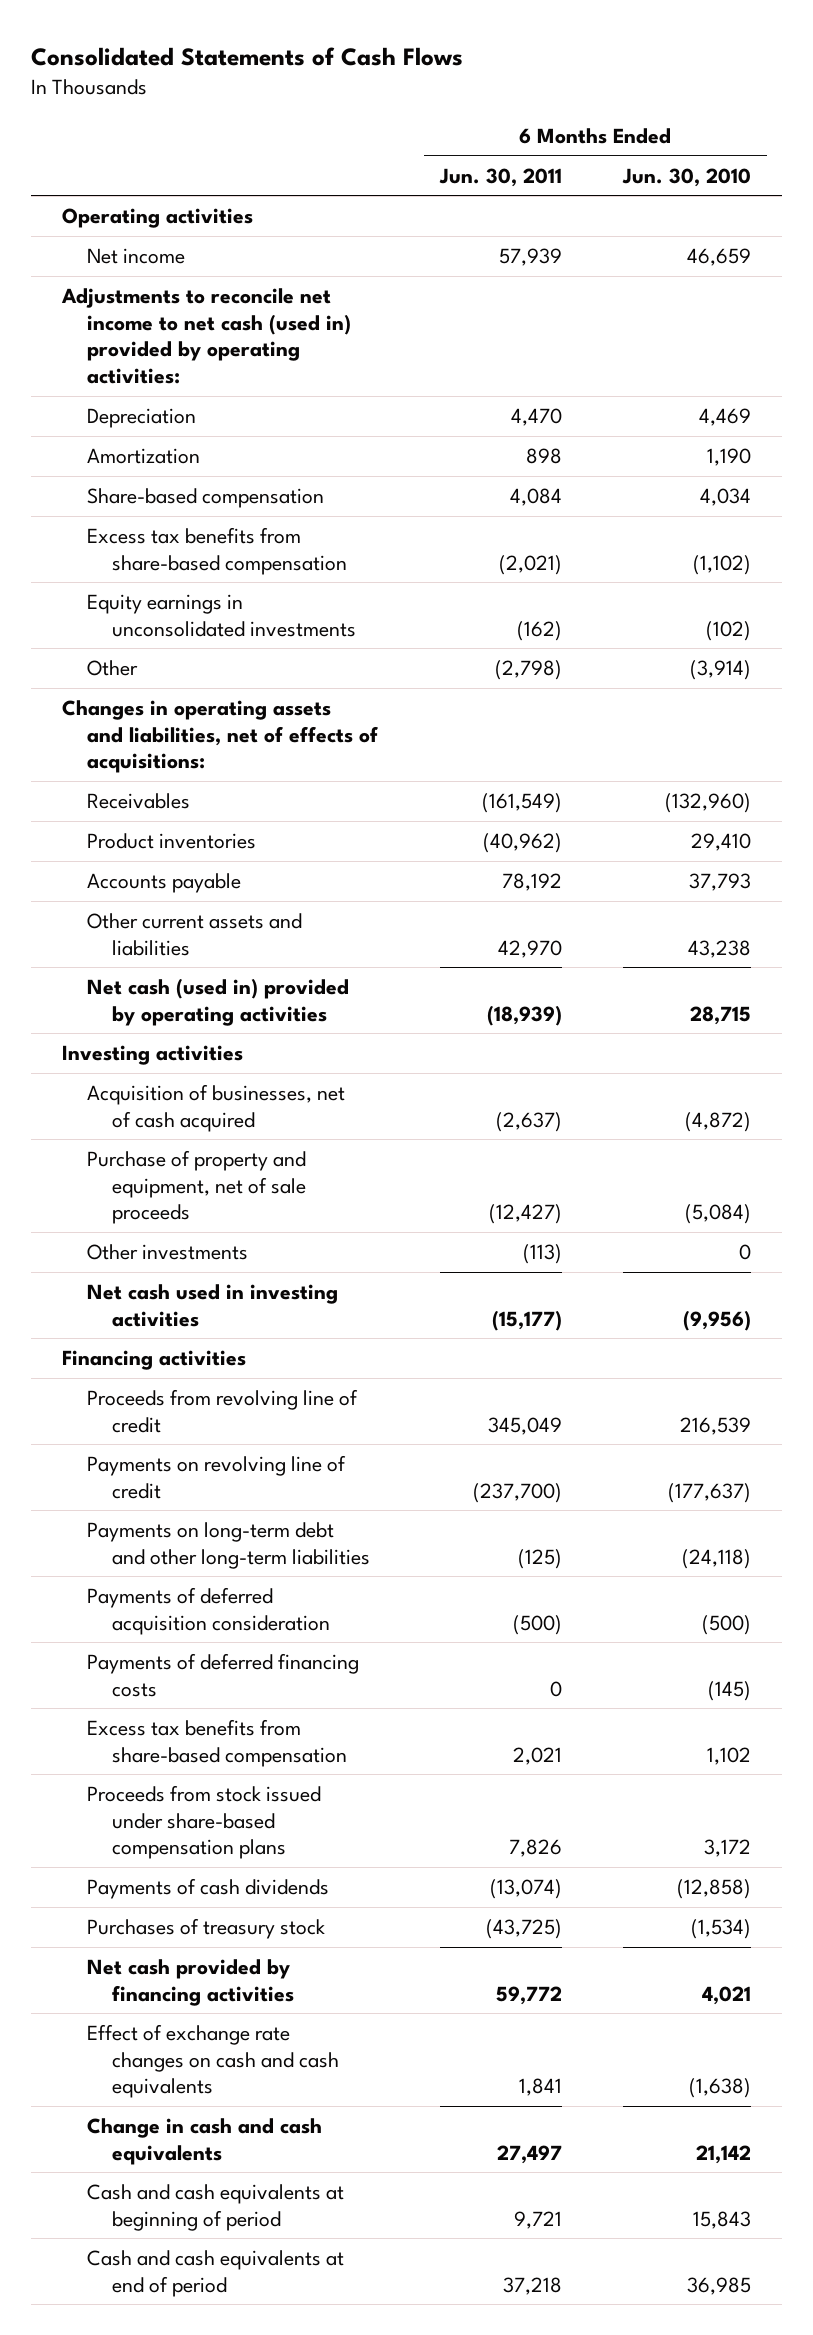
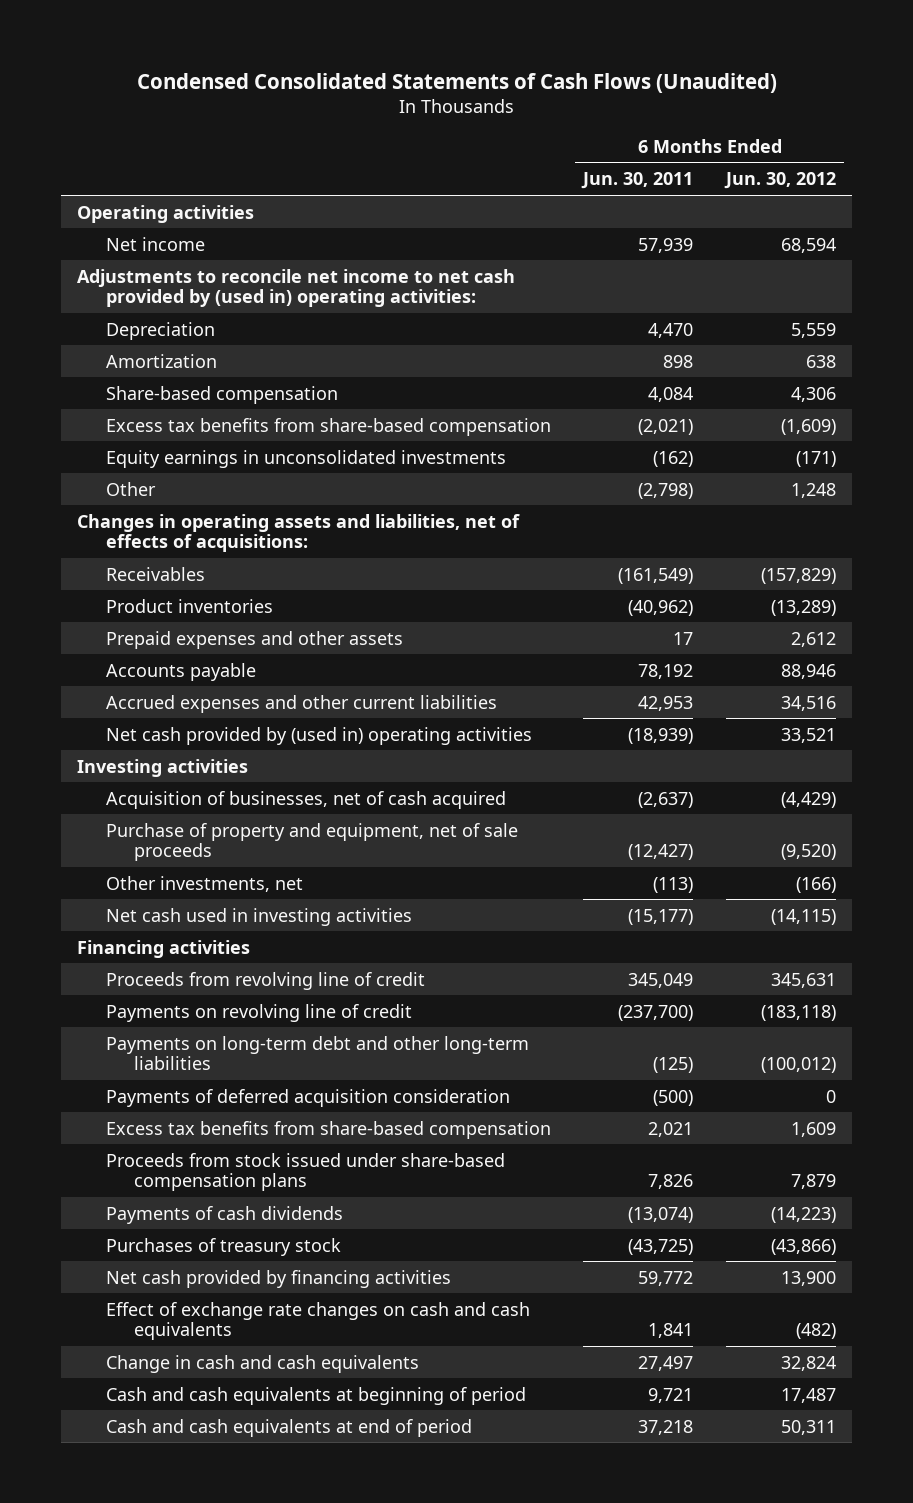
- Consolidated Statements of Cash Flows
+ Condensed Consolidated Statements of Cash Flows (Unaudited)
- | 6 Months Ended Jun. 30, 2011 | 6 Months Ended Jun. 30, 2010
+ | 6 Months Ended Jun. 30, 2011 | 6 Months Ended Jun. 30, 2012
- Adjustments to reconcile net income to net cash (used in) provided by operating activities:
+ Adjustments to reconcile net income to net cash provided by (used in) operating activities:
+ Prepaid expenses and other assets | 17 | 2,612
- Other current assets and liabilities | 42,970 | 43,238
- Net cash (used in) provided by operating activities | (18,939) | 28,715
+ Accrued expenses and other current liabilities | 42,953 | 34,516
+ Net cash provided by (used in) operating activities | (18,939) | 33,521
- Other investments | (113) | 0
+ Other investments, net | (113) | (166)
- Payments of deferred financing costs | 0 | (145)

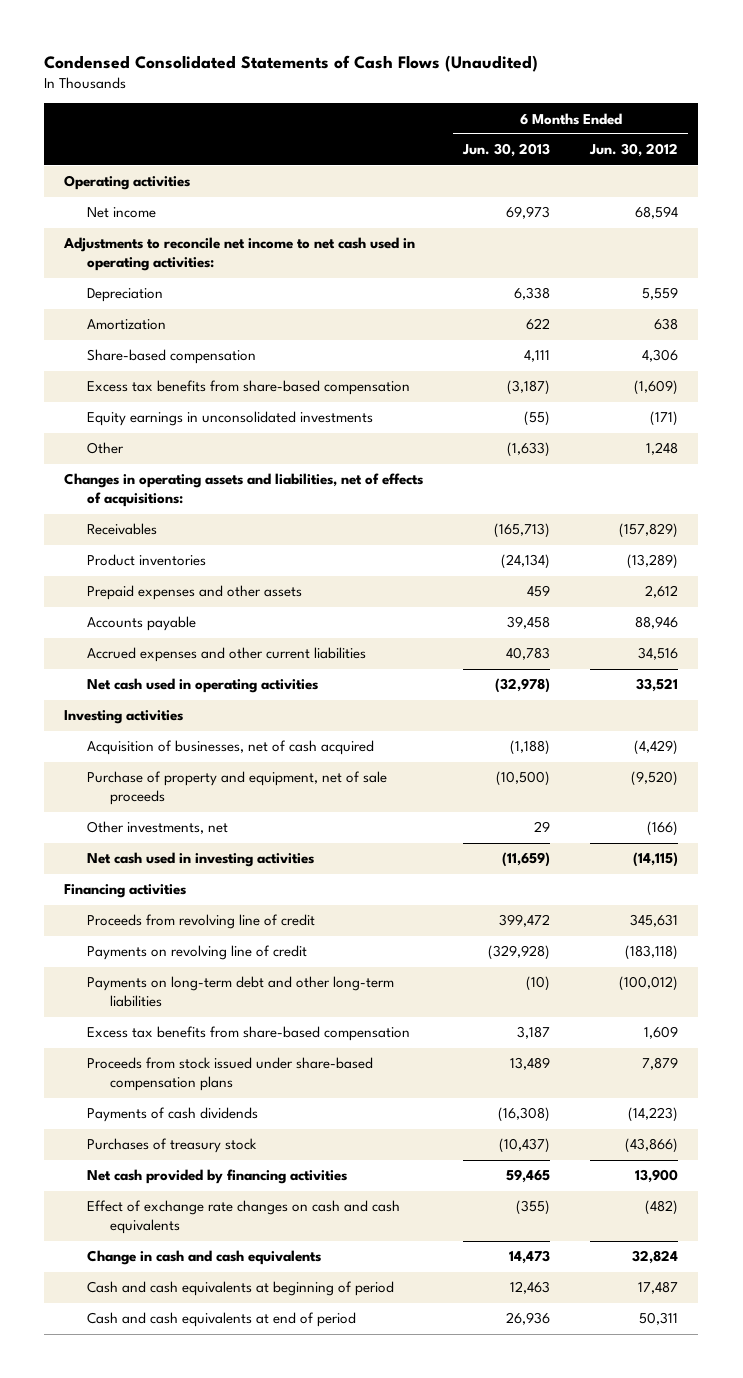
- | 6 Months Ended Jun. 30, 2011 | 6 Months Ended Jun. 30, 2012
+ | 6 Months Ended Jun. 30, 2013 | 6 Months Ended Jun. 30, 2012
- Adjustments to reconcile net income to net cash provided by (used in) operating activities:
+ Adjustments to reconcile net income to net cash used in operating activities:
- Net cash provided by (used in) operating activities | (18,939) | 33,521
+ Net cash used in operating activities | (32,978) | 33,521
- Payments of deferred acquisition consideration | (500) | 0

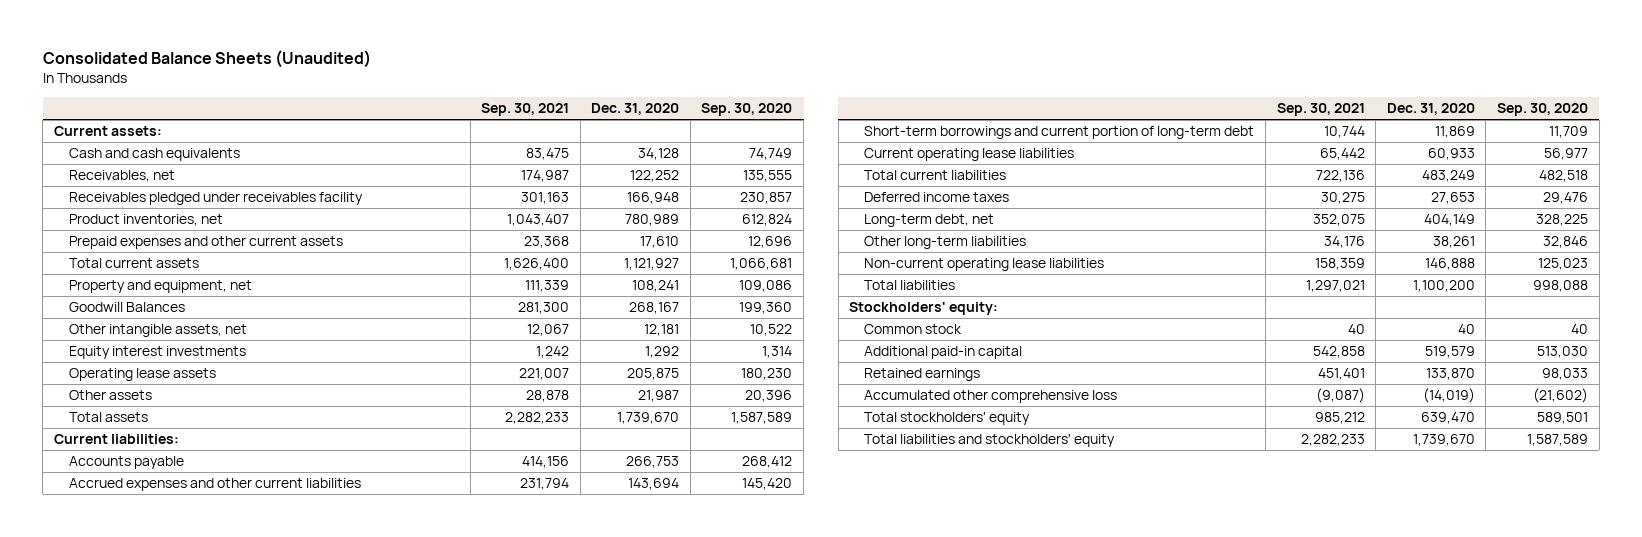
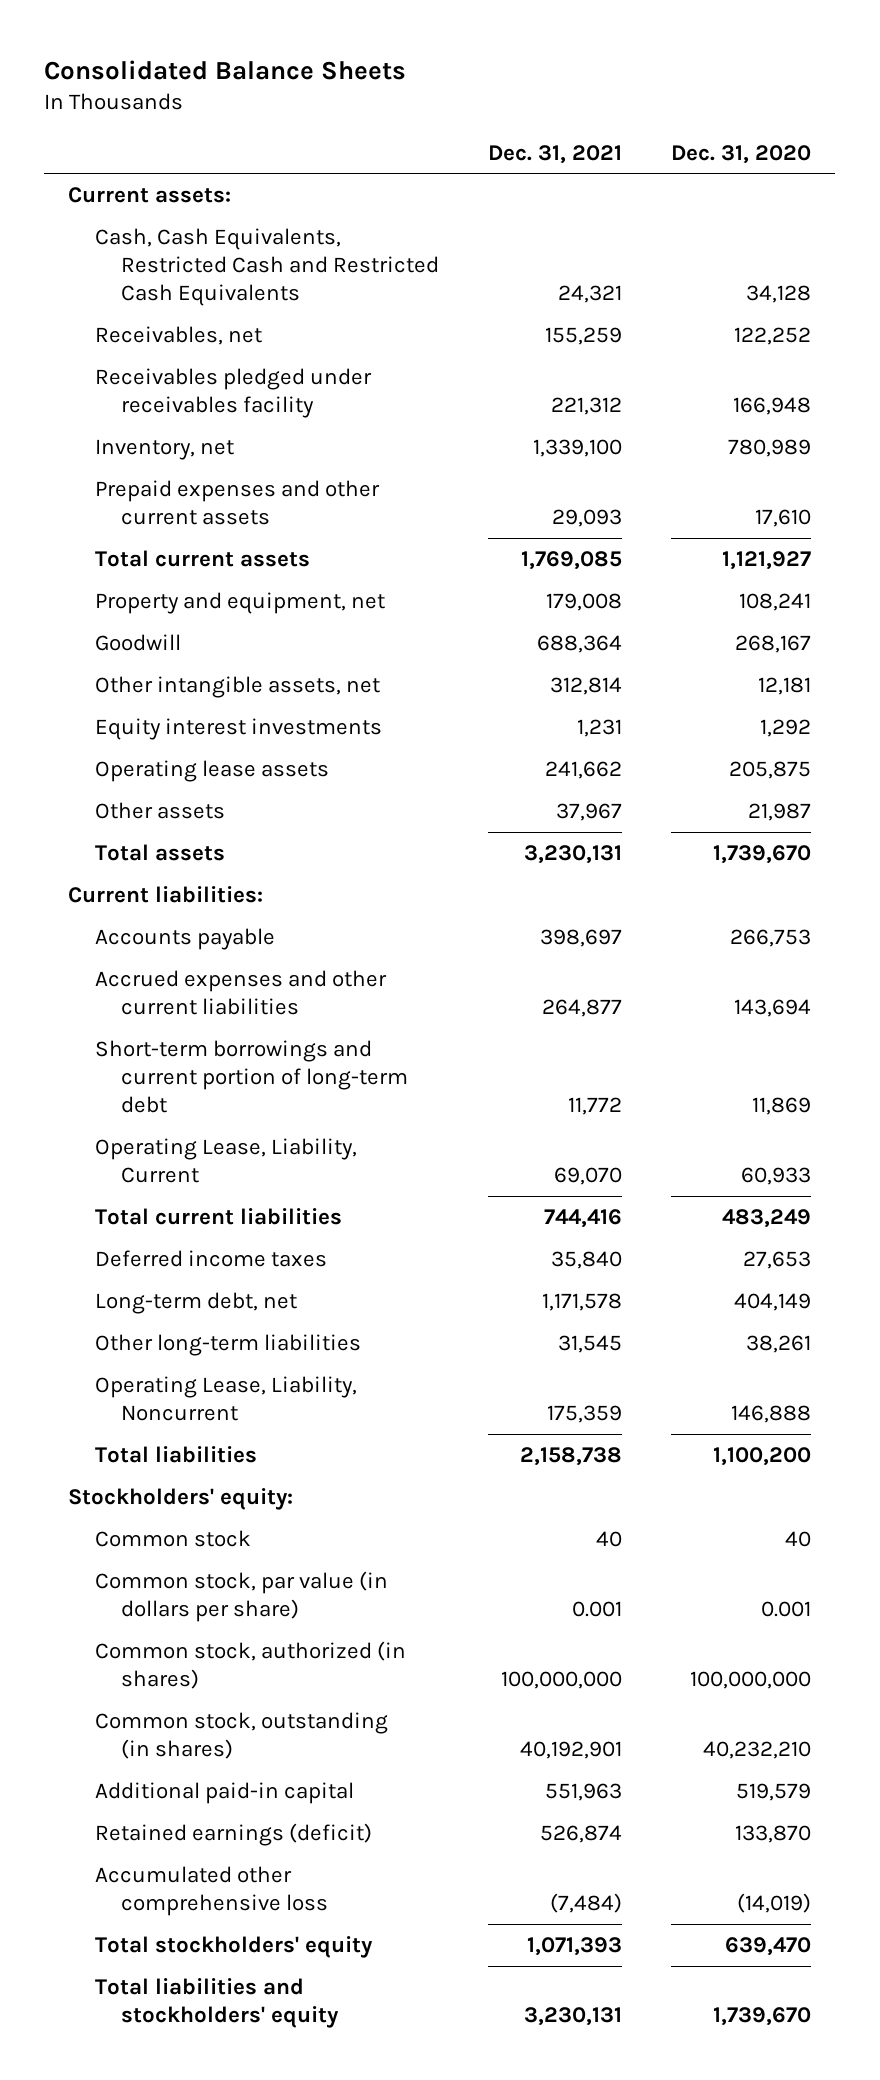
- Consolidated Balance Sheets (Unaudited)
+ Consolidated Balance Sheets
- | Sep. 30, 2021 | Dec. 31, 2020 | Sep. 30, 2020
+ | Dec. 31, 2021 | Dec. 31, 2020
- Cash and cash equivalents | 83,475 | 34,128 | 74,749
+ Cash, Cash Equivalents, Restricted Cash and Restricted Cash Equivalents | 24,321 | 34,128
- Product inventories, net | 1,043,407 | 780,989 | 612,824
+ Inventory, net | 1,339,100 | 780,989
- Goodwill Balances | 281,300 | 268,167 | 199,360
+ Goodwill | 688,364 | 268,167
- Current operating lease liabilities | 65,442 | 60,933 | 56,977
+ Operating Lease, Liability, Current | 69,070 | 60,933
- Non-current operating lease liabilities | 158,359 | 146,888 | 125,023
+ Operating Lease, Liability, Noncurrent | 175,359 | 146,888
+ Common stock, par value (in dollars per share) | 0.001 | 0.001
+ Common stock, authorized (in shares) | 100,000,000 | 100,000,000
+ Common stock, outstanding (in shares) | 40,192,901 | 40,232,210
- Retained earnings | 451,401 | 133,870 | 98,033
+ Retained earnings (deficit) | 526,874 | 133,870

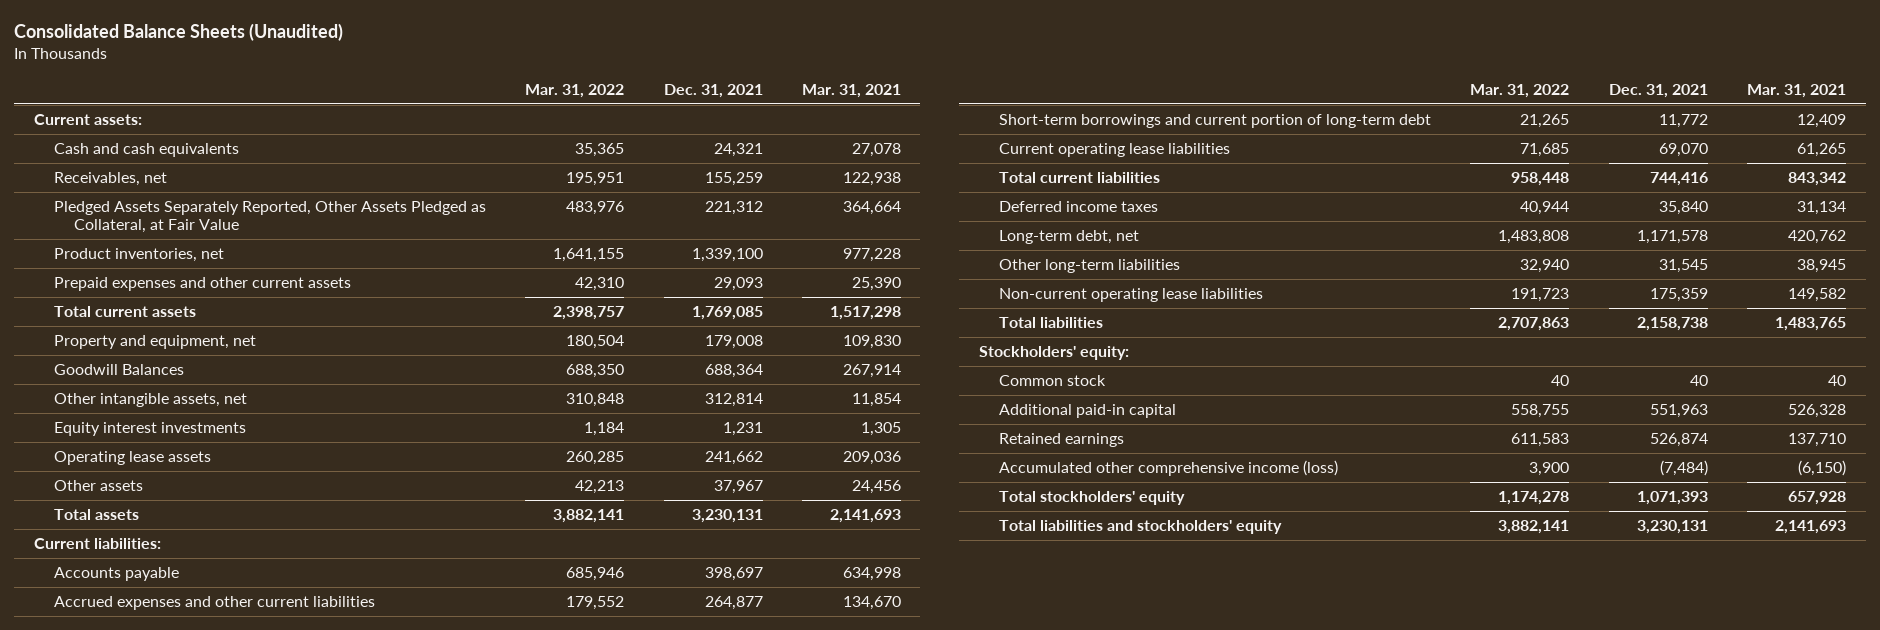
- Consolidated Balance Sheets
+ Consolidated Balance Sheets (Unaudited)
- | Dec. 31, 2021 | Dec. 31, 2020
+ | Mar. 31, 2022 | Dec. 31, 2021 | Mar. 31, 2021
- Cash, Cash Equivalents, Restricted Cash and Restricted Cash Equivalents | 24,321 | 34,128
+ Cash and cash equivalents | 35,365 | 24,321 | 27,078
- Receivables pledged under receivables facility | 221,312 | 166,948
- Inventory, net | 1,339,100 | 780,989
+ Pledged Assets Separately Reported, Other Assets Pledged as Collateral, at Fair Value | 483,976 | 221,312 | 364,664
+ Product inventories, net | 1,641,155 | 1,339,100 | 977,228
- Goodwill | 688,364 | 268,167
+ Goodwill Balances | 688,350 | 688,364 | 267,914
- Operating Lease, Liability, Current | 69,070 | 60,933
+ Current operating lease liabilities | 71,685 | 69,070 | 61,265
- Operating Lease, Liability, Noncurrent | 175,359 | 146,888
+ Non-current operating lease liabilities | 191,723 | 175,359 | 149,582
- Common stock, par value (in dollars per share) | 0.001 | 0.001
- Common stock, authorized (in shares) | 100,000,000 | 100,000,000
- Common stock, outstanding (in shares) | 40,192,901 | 40,232,210
- Retained earnings (deficit) | 526,874 | 133,870
- Accumulated other comprehensive loss | (7,484) | (14,019)
+ Retained earnings | 611,583 | 526,874 | 137,710
+ Accumulated other comprehensive income (loss) | 3,900 | (7,484) | (6,150)

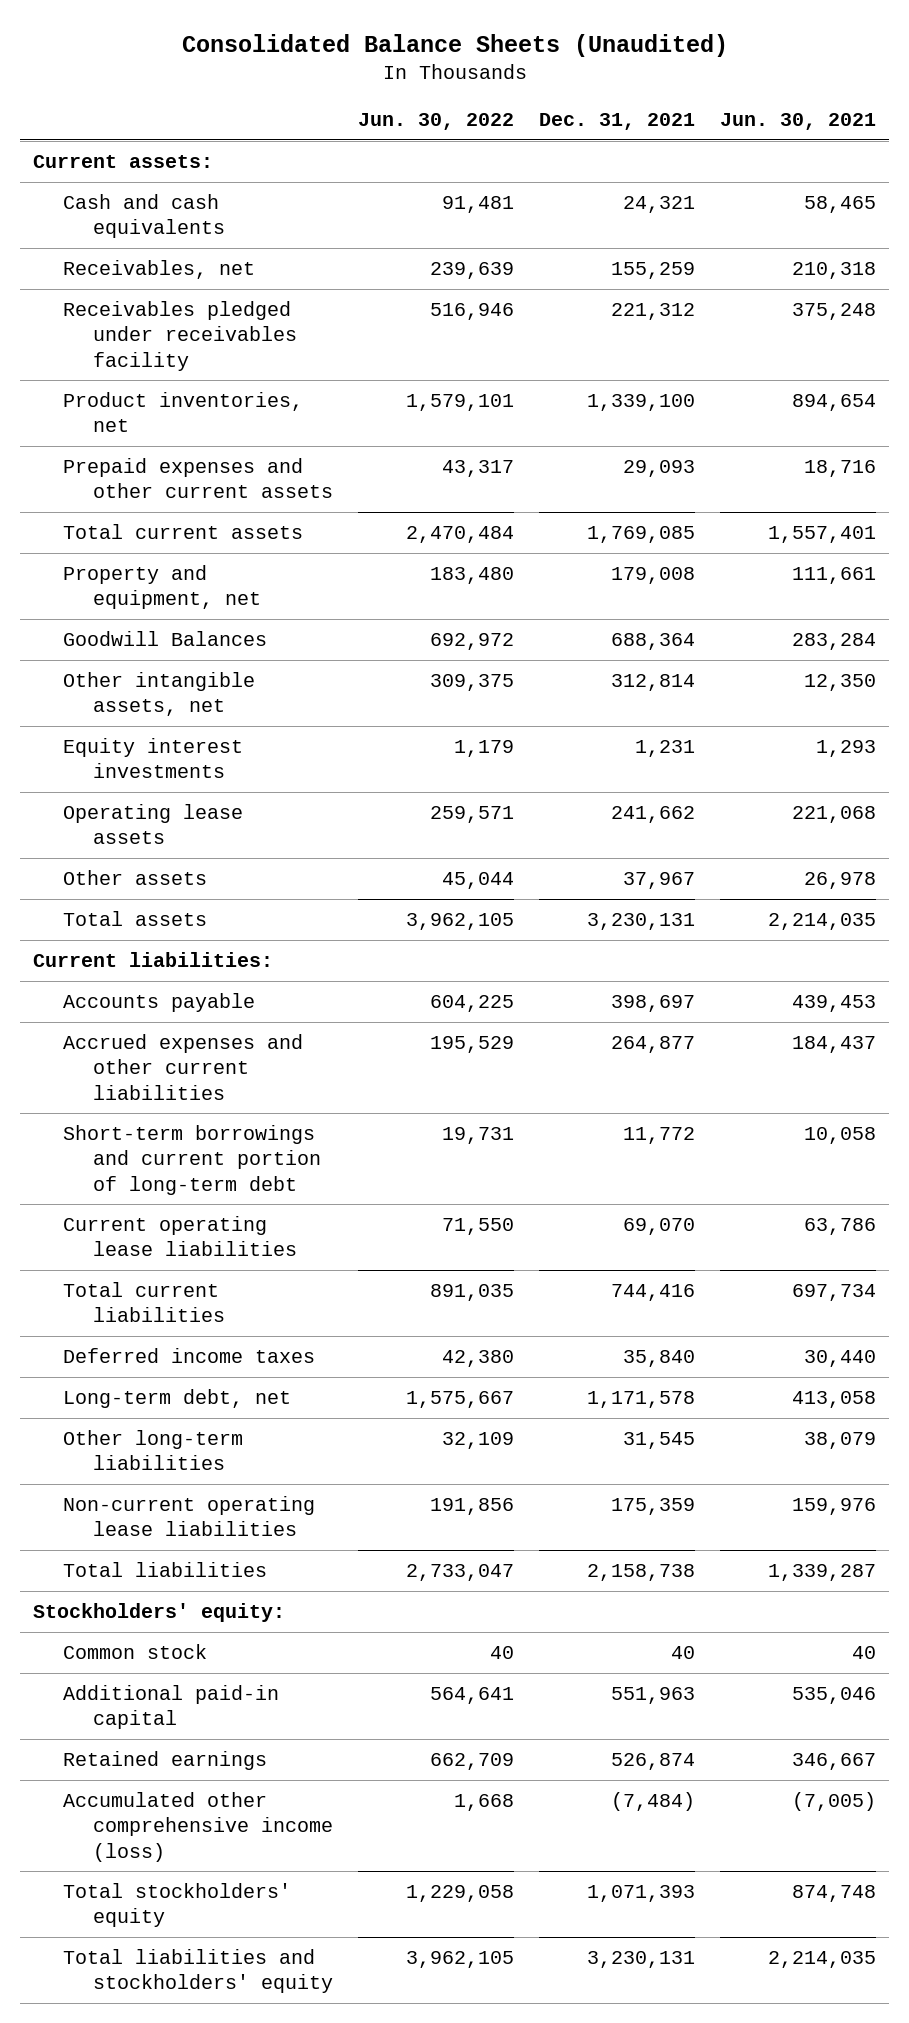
- | Mar. 31, 2022 | Dec. 31, 2021 | Mar. 31, 2021
+ | Jun. 30, 2022 | Dec. 31, 2021 | Jun. 30, 2021
- Pledged Assets Separately Reported, Other Assets Pledged as Collateral, at Fair Value | 483,976 | 221,312 | 364,664
+ Receivables pledged under receivables facility | 516,946 | 221,312 | 375,248

